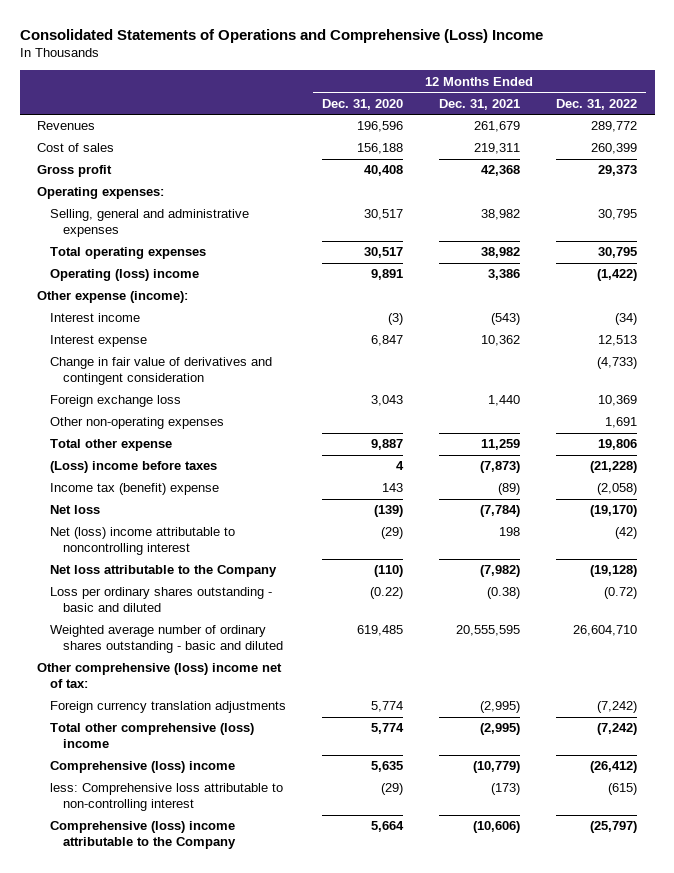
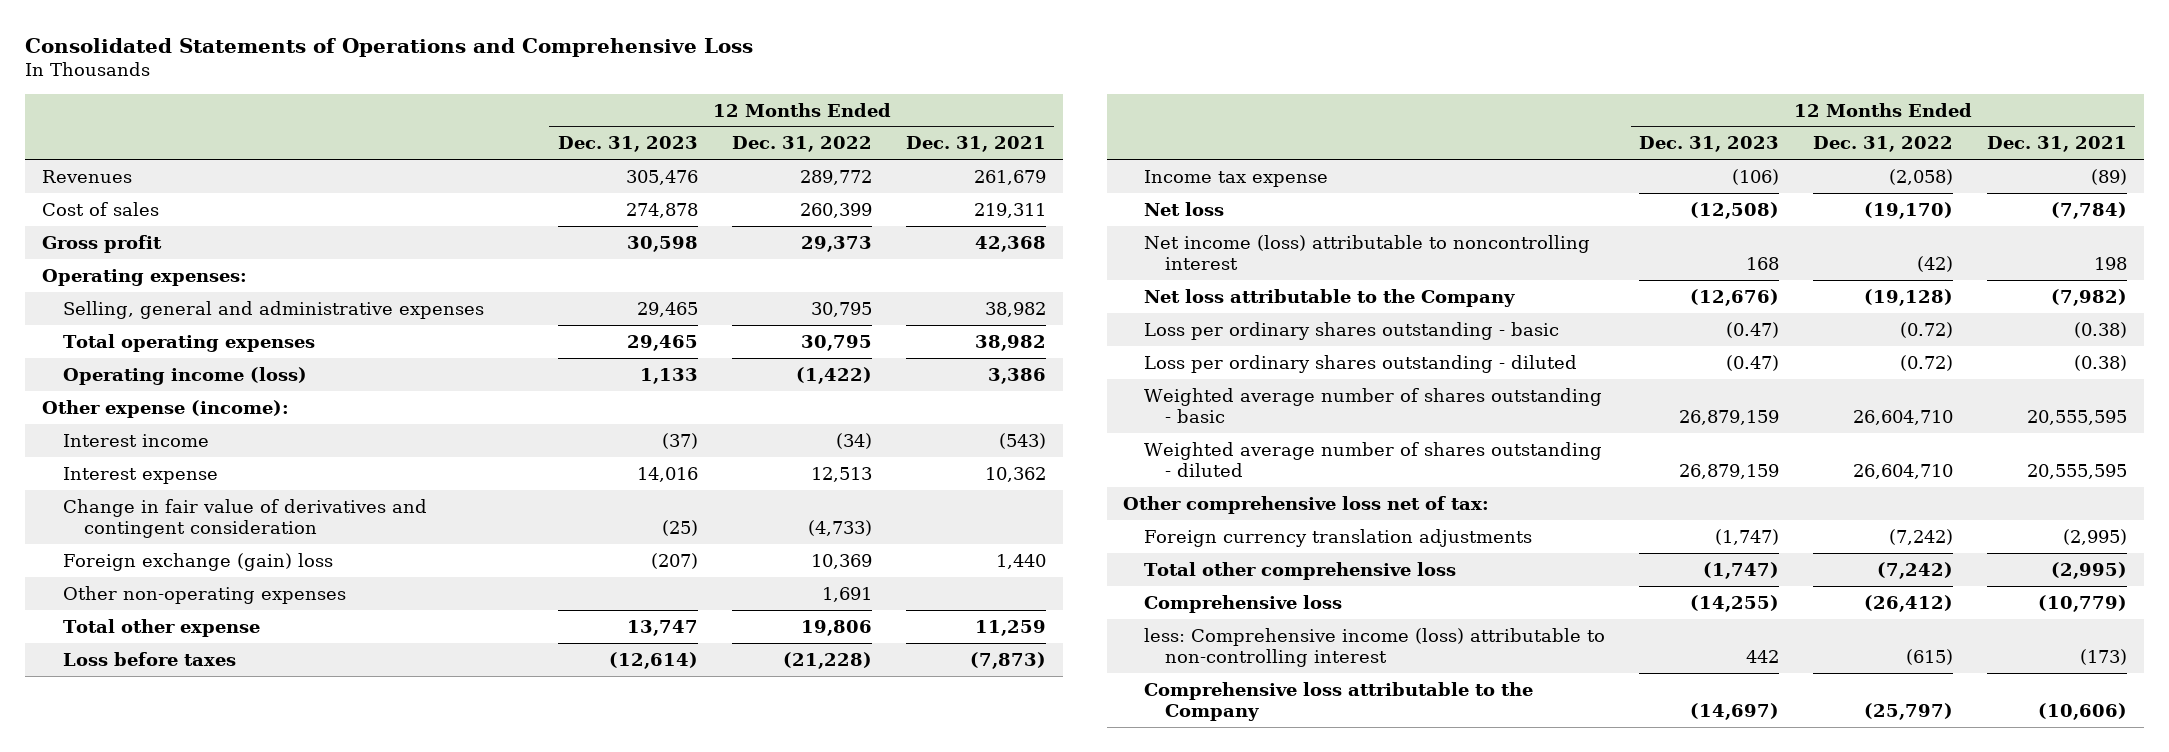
- Consolidated Statements of Operations and Comprehensive (Loss) Income
+ Consolidated Statements of Operations and Comprehensive Loss
- | 12 Months Ended Dec. 31, 2020 | 12 Months Ended Dec. 31, 2021 | 12 Months Ended Dec. 31, 2022
+ | 12 Months Ended Dec. 31, 2023 | 12 Months Ended Dec. 31, 2022 | 12 Months Ended Dec. 31, 2021
- Operating (loss) income | 9,891 | 3,386 | (1,422)
+ Operating income (loss) | 1,133 | (1,422) | 3,386
- Foreign exchange loss | 3,043 | 1,440 | 10,369
+ Foreign exchange (gain) loss | (207) | 10,369 | 1,440
- (Loss) income before taxes | 4 | (7,873) | (21,228)
- Income tax (benefit) expense | 143 | (89) | (2,058)
+ Loss before taxes | (12,614) | (21,228) | (7,873)
+ Income tax expense | (106) | (2,058) | (89)
- Net (loss) income attributable to noncontrolling interest | (29) | 198 | (42)
+ Net income (loss) attributable to noncontrolling interest | 168 | (42) | 198
- Loss per ordinary shares outstanding - basic and diluted | (0.22) | (0.38) | (0.72)
- Weighted average number of ordinary shares outstanding - basic and diluted | 619,485 | 20,555,595 | 26,604,710
- Other comprehensive (loss) income net of tax:
+ Loss per ordinary shares outstanding - basic | (0.47) | (0.72) | (0.38)
+ Loss per ordinary shares outstanding - diluted | (0.47) | (0.72) | (0.38)
+ Weighted average number of shares outstanding - basic | 26,879,159 | 26,604,710 | 20,555,595
+ Weighted average number of shares outstanding - diluted | 26,879,159 | 26,604,710 | 20,555,595
+ Other comprehensive loss net of tax:
- Total other comprehensive (loss) income | 5,774 | (2,995) | (7,242)
- Comprehensive (loss) income | 5,635 | (10,779) | (26,412)
- less: Comprehensive loss attributable to non-controlling interest | (29) | (173) | (615)
- Comprehensive (loss) income attributable to the Company | 5,664 | (10,606) | (25,797)
+ Total other comprehensive loss | (1,747) | (7,242) | (2,995)
+ Comprehensive loss | (14,255) | (26,412) | (10,779)
+ less: Comprehensive income (loss) attributable to non-controlling interest | 442 | (615) | (173)
+ Comprehensive loss attributable to the Company | (14,697) | (25,797) | (10,606)

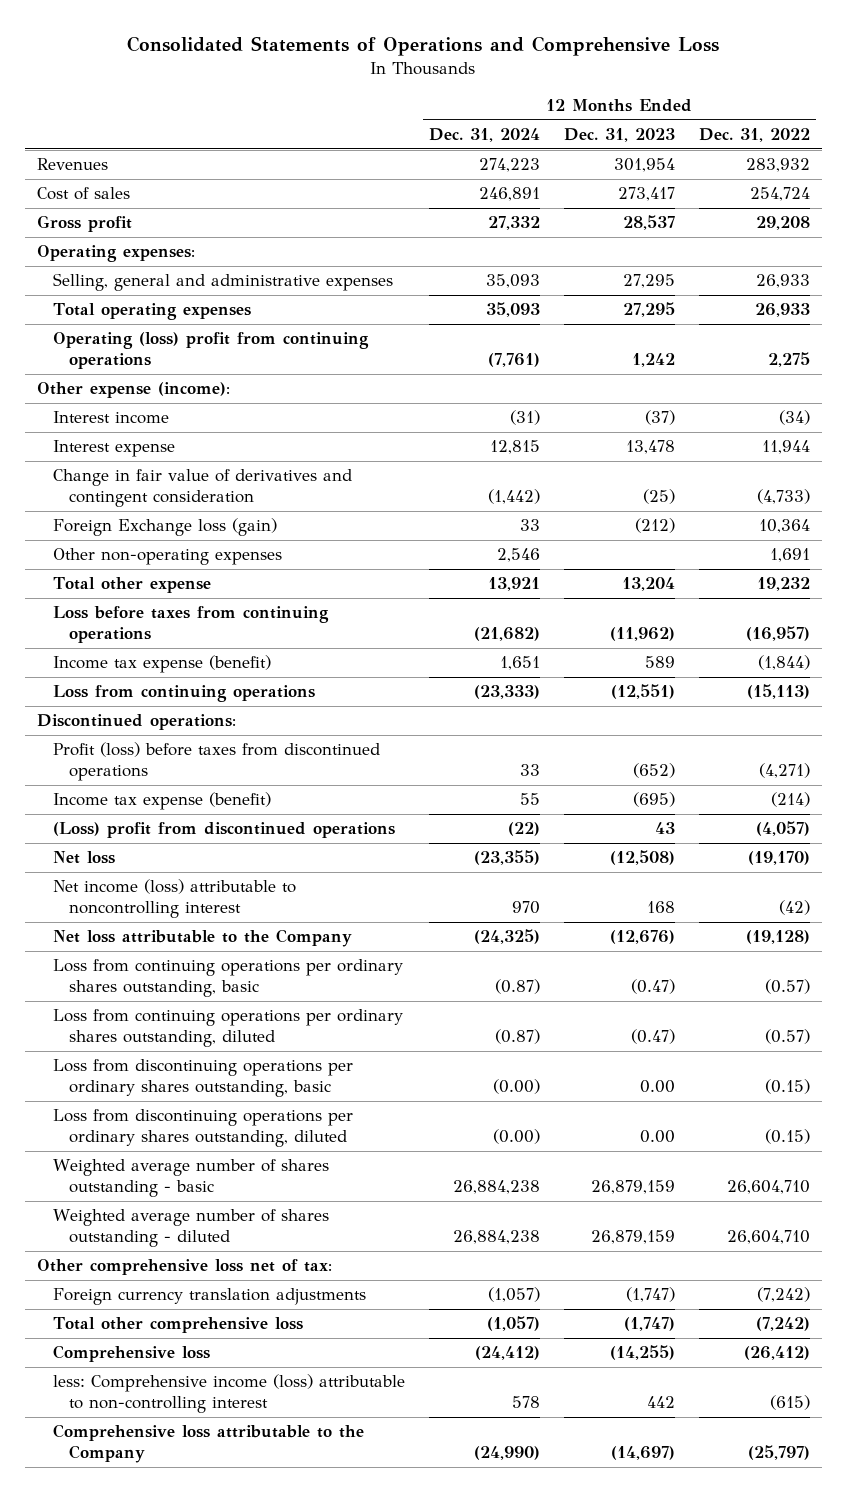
- | 12 Months Ended Dec. 31, 2023 | 12 Months Ended Dec. 31, 2022 | 12 Months Ended Dec. 31, 2021
+ | 12 Months Ended Dec. 31, 2024 | 12 Months Ended Dec. 31, 2023 | 12 Months Ended Dec. 31, 2022
- Revenues | 305,476 | 289,772 | 261,679
- Cost of sales | 274,878 | 260,399 | 219,311
- Gross profit | 30,598 | 29,373 | 42,368
+ Revenues | 274,223 | 301,954 | 283,932
+ Cost of sales | 246,891 | 273,417 | 254,724
+ Gross profit | 27,332 | 28,537 | 29,208
- Selling, general and administrative expenses | 29,465 | 30,795 | 38,982
- Total operating expenses | 29,465 | 30,795 | 38,982
- Operating income (loss) | 1,133 | (1,422) | 3,386
+ Selling, general and administrative expenses | 35,093 | 27,295 | 26,933
+ Total operating expenses | 35,093 | 27,295 | 26,933
+ Operating (loss) profit from continuing operations | (7,761) | 1,242 | 2,275
- Interest expense | 14,016 | 12,513 | 10,362
+ Interest expense | 12,815 | 13,478 | 11,944
- Foreign exchange (gain) loss | (207) | 10,369 | 1,440
+ Foreign Exchange loss (gain) | 33 | (212) | 10,364
- Total other expense | 13,747 | 19,806 | 11,259
- Loss before taxes | (12,614) | (21,228) | (7,873)
- Income tax expense | (106) | (2,058) | (89)
+ Total other expense | 13,921 | 13,204 | 19,232
+ Loss before taxes from continuing operations | (21,682) | (11,962) | (16,957)
+ Income tax expense (benefit) | 1,651 | 589 | (1,844)
+ Loss from continuing operations | (23,333) | (12,551) | (15,113)
+ Discontinued operations:
+ Profit (loss) before taxes from discontinued operations | 33 | (652) | (4,271)
+ Income tax expense (benefit) | 55 | (695) | (214)
+ (Loss) profit from discontinued operations | (22) | 43 | (4,057)
- Loss per ordinary shares outstanding - basic | (0.47) | (0.72) | (0.38)
- Loss per ordinary shares outstanding - diluted | (0.47) | (0.72) | (0.38)
+ Loss from continuing operations per ordinary shares outstanding, basic | (0.87) | (0.47) | (0.57)
+ Loss from continuing operations per ordinary shares outstanding, diluted | (0.87) | (0.47) | (0.57)
+ Loss from discontinuing operations per ordinary shares outstanding, basic | (0.00) | 0.00 | (0.15)
+ Loss from discontinuing operations per ordinary shares outstanding, diluted | (0.00) | 0.00 | (0.15)

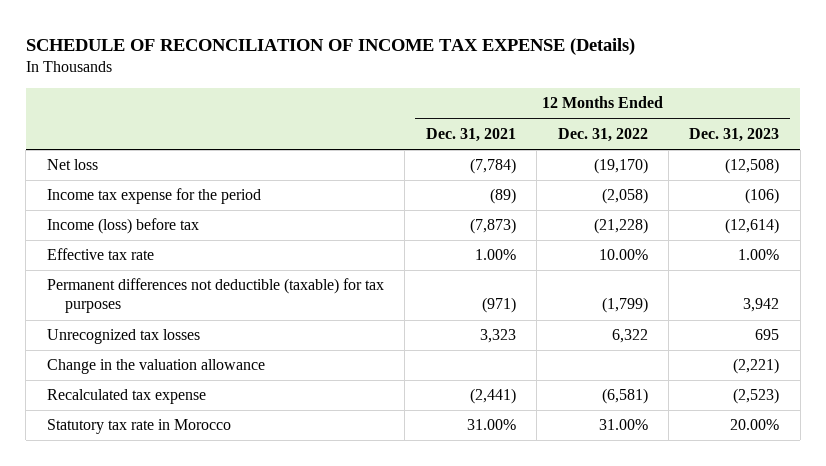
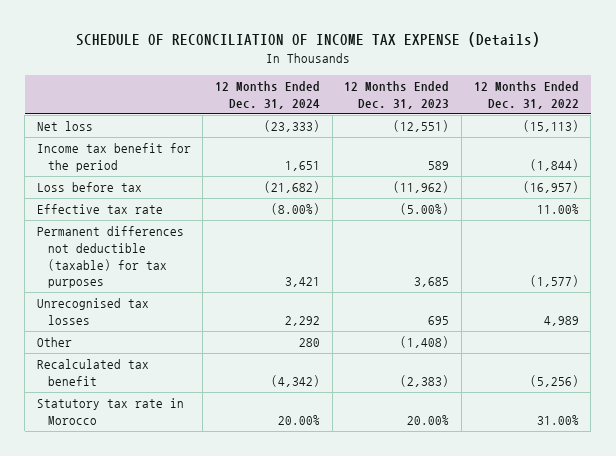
- | 12 Months Ended Dec. 31, 2021 | 12 Months Ended Dec. 31, 2022 | 12 Months Ended Dec. 31, 2023
+ | 12 Months Ended Dec. 31, 2024 | 12 Months Ended Dec. 31, 2023 | 12 Months Ended Dec. 31, 2022
- Net loss | (7,784) | (19,170) | (12,508)
- Income tax expense for the period | (89) | (2,058) | (106)
- Income (loss) before tax | (7,873) | (21,228) | (12,614)
- Effective tax rate | 1.00% | 10.00% | 1.00%
- Permanent differences not deductible (taxable) for tax purposes | (971) | (1,799) | 3,942
- Unrecognized tax losses | 3,323 | 6,322 | 695
- Change in the valuation allowance | | | (2,221)
- Recalculated tax expense | (2,441) | (6,581) | (2,523)
+ Net loss | (23,333) | (12,551) | (15,113)
+ Income tax benefit for the period | 1,651 | 589 | (1,844)
+ Loss before tax | (21,682) | (11,962) | (16,957)
+ Effective tax rate | (8.00%) | (5.00%) | 11.00%
+ Permanent differences not deductible (taxable) for tax purposes | 3,421 | 3,685 | (1,577)
+ Unrecognised tax losses | 2,292 | 695 | 4,989
+ Other | 280 | (1,408) |
+ Recalculated tax benefit | (4,342) | (2,383) | (5,256)

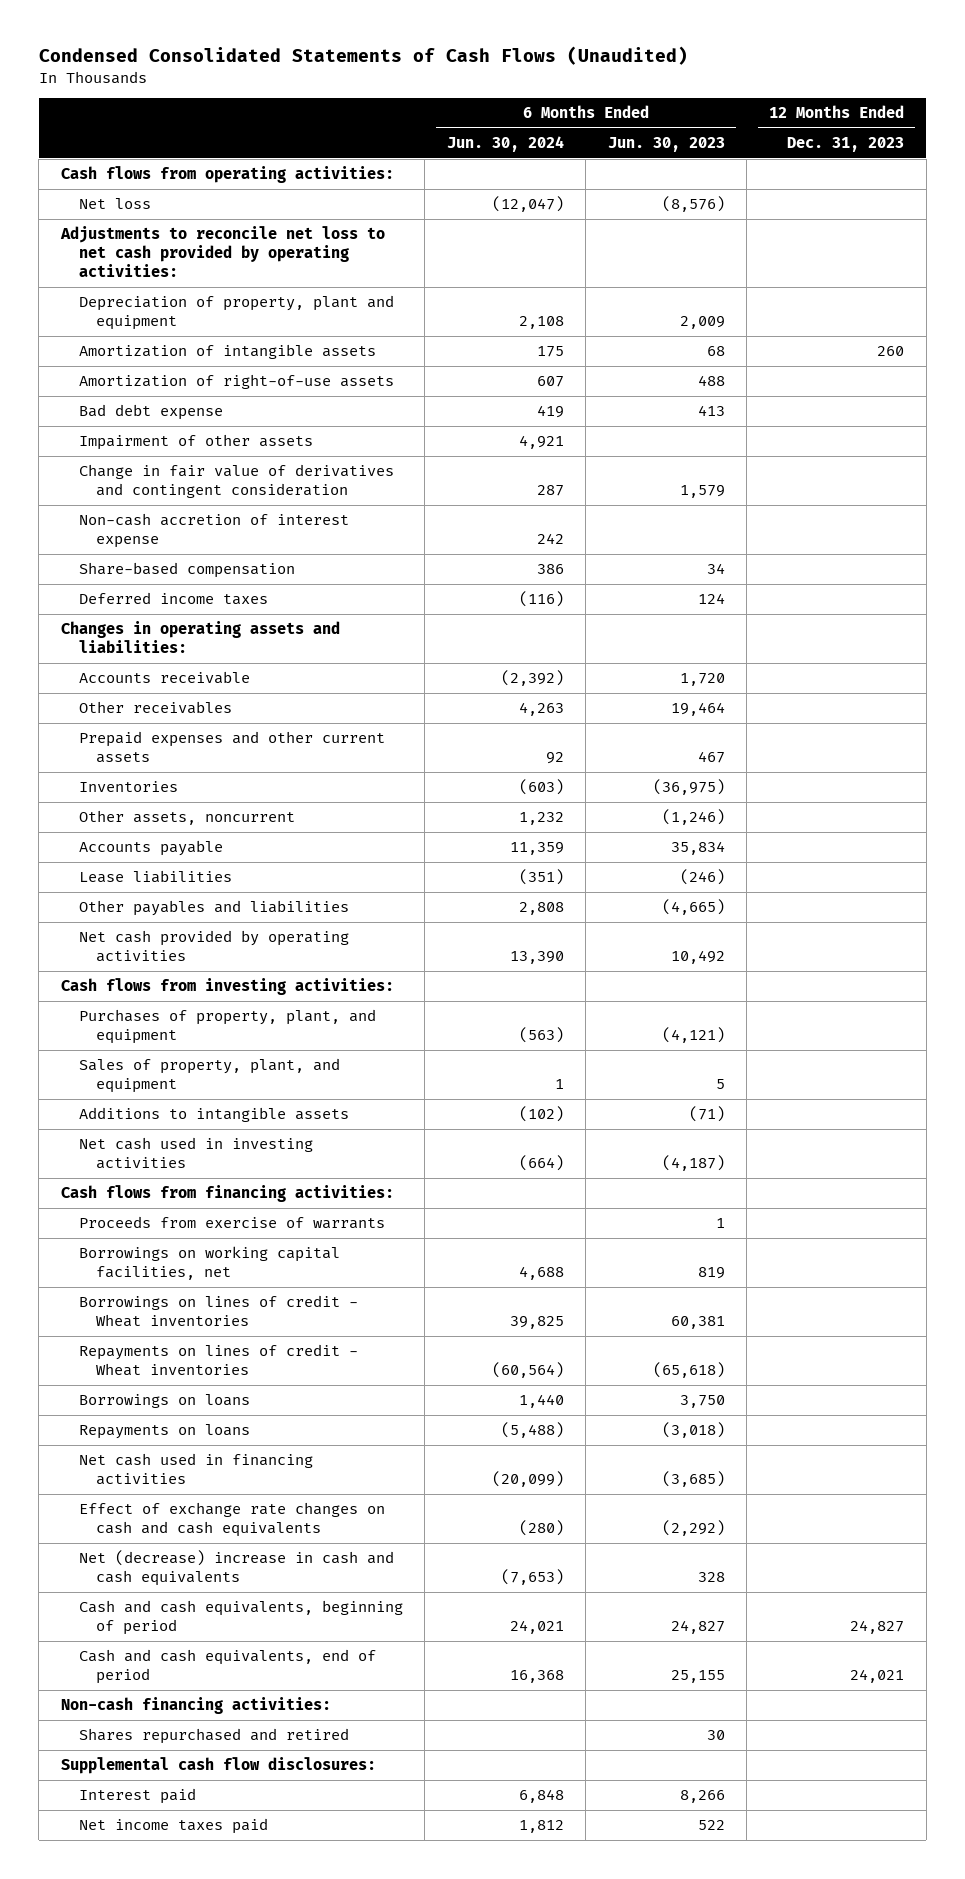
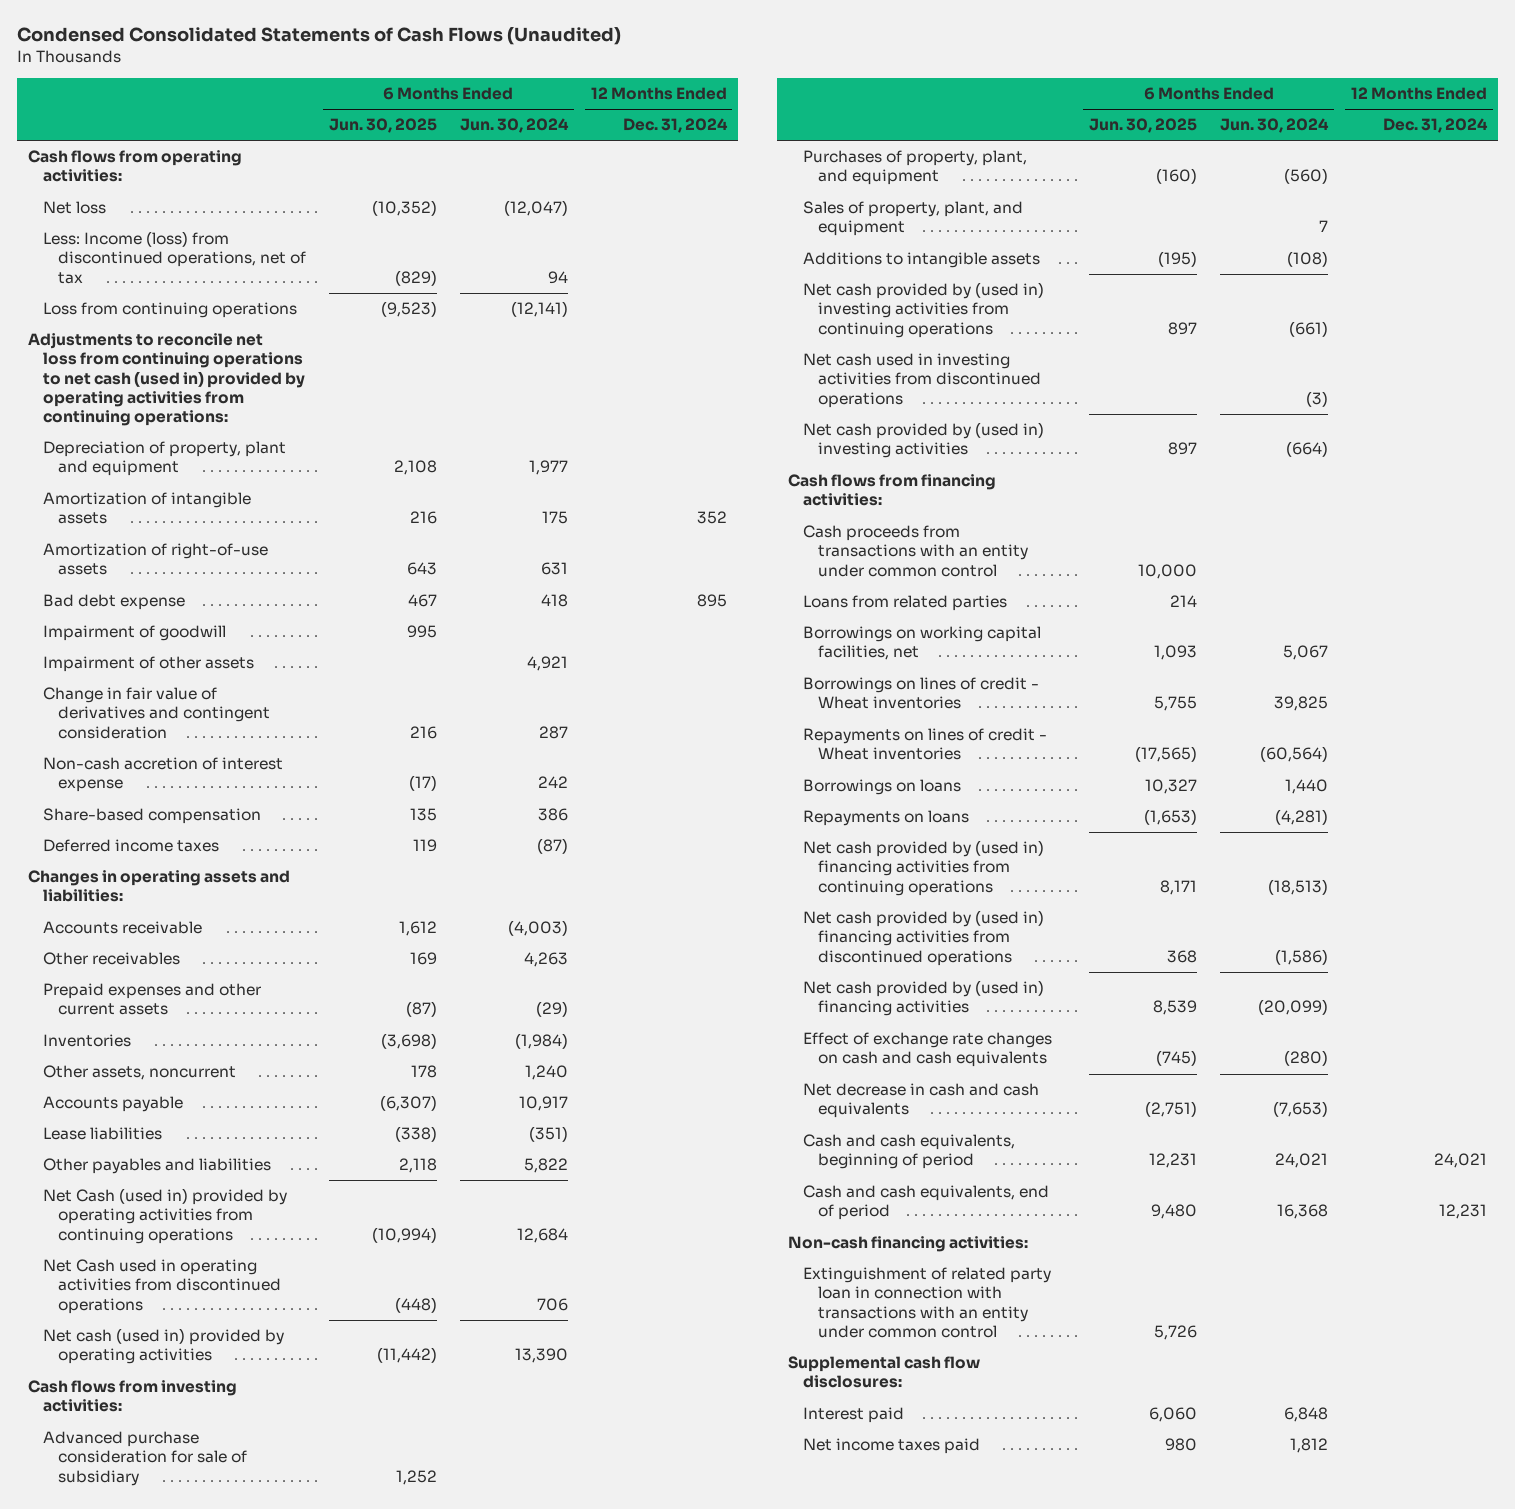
- | 6 Months Ended Jun. 30, 2024 | 6 Months Ended Jun. 30, 2023 | 12 Months Ended Dec. 31, 2023
+ | 6 Months Ended Jun. 30, 2025 | 6 Months Ended Jun. 30, 2024 | 12 Months Ended Dec. 31, 2024
- Adjustments to reconcile net loss to net cash provided by operating activities:
- Depreciation of property, plant and equipment | 2,108 | 2,009 |
+ Less: Income (loss) from discontinued operations, net of tax | (829) | 94 |
+ Loss from continuing operations | (9,523) | (12,141) |
+ Adjustments to reconcile net loss from continuing operations to net cash (used in) provided by operating activities from continuing operations:
+ Depreciation of property, plant and equipment | 2,108 | 1,977 |
- Amortization of right-of-use assets | 607 | 488 |
- Bad debt expense | 419 | 413 |
+ Amortization of right-of-use assets | 643 | 631 |
+ Bad debt expense | 467 | 418 | 895
+ Impairment of goodwill | 995 | |
- Deferred income taxes | (116) | 124 |
+ Deferred income taxes | 119 | (87) |
- Accounts receivable | (2,392) | 1,720 |
+ Accounts receivable | 1,612 | (4,003) |
- Prepaid expenses and other current assets | 92 | 467 |
- Inventories | (603) | (36,975) |
- Other assets, noncurrent | 1,232 | (1,246) |
- Accounts payable | 11,359 | 35,834 |
+ Prepaid expenses and other current assets | (87) | (29) |
+ Inventories | (3,698) | (1,984) |
+ Other assets, noncurrent | 178 | 1,240 |
+ Accounts payable | (6,307) | 10,917 |
- Other payables and liabilities | 2,808 | (4,665) |
- Net cash provided by operating activities | 13,390 | 10,492 |
+ Other payables and liabilities | 2,118 | 5,822 |
+ Net Cash (used in) provided by operating activities from continuing operations | (10,994) | 12,684 |
+ Net Cash used in operating activities from discontinued operations | (448) | 706 |
+ Net cash (used in) provided by operating activities | (11,442) | 13,390 |
- Purchases of property, plant, and equipment | (563) | (4,121) |
- Sales of property, plant, and equipment | 1 | 5 |
- Additions to intangible assets | (102) | (71) |
- Net cash used in investing activities | (664) | (4,187) |
+ Advanced purchase consideration for sale of subsidiary | 1,252 | |
+ Purchases of property, plant, and equipment | (160) | (560) |
+ Sales of property, plant, and equipment | | 7 |
+ Additions to intangible assets | (195) | (108) |
+ Net cash provided by (used in) investing activities from continuing operations | 897 | (661) |
+ Net cash used in investing activities from discontinued operations | | (3) |
+ Net cash provided by (used in) investing activities | 897 | (664) |
- Proceeds from exercise of warrants | | 1 |
- Borrowings on working capital facilities, net | 4,688 | 819 |
+ Cash proceeds from transactions with an entity under common control | 10,000 | |
+ Loans from related parties | 214 | |
+ Borrowings on working capital facilities, net | 1,093 | 5,067 |
- Repayments on loans | (5,488) | (3,018) |
- Net cash used in financing activities | (20,099) | (3,685) |
+ Repayments on loans | (1,653) | (4,281) |
+ Net cash provided by (used in) financing activities from continuing operations | 8,171 | (18,513) |
+ Net cash provided by (used in) financing activities from discontinued operations | 368 | (1,586) |
+ Net cash provided by (used in) financing activities | 8,539 | (20,099) |
- Net (decrease) increase in cash and cash equivalents | (7,653) | 328 |
+ Net decrease in cash and cash equivalents | (2,751) | (7,653) |
- Shares repurchased and retired | | 30 |
+ Extinguishment of related party loan in connection with transactions with an entity under common control | 5,726 | |

